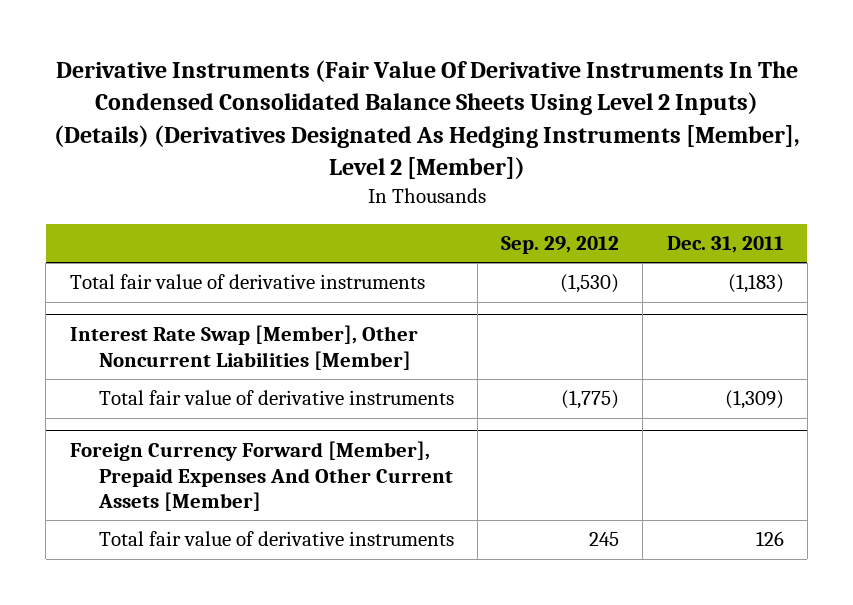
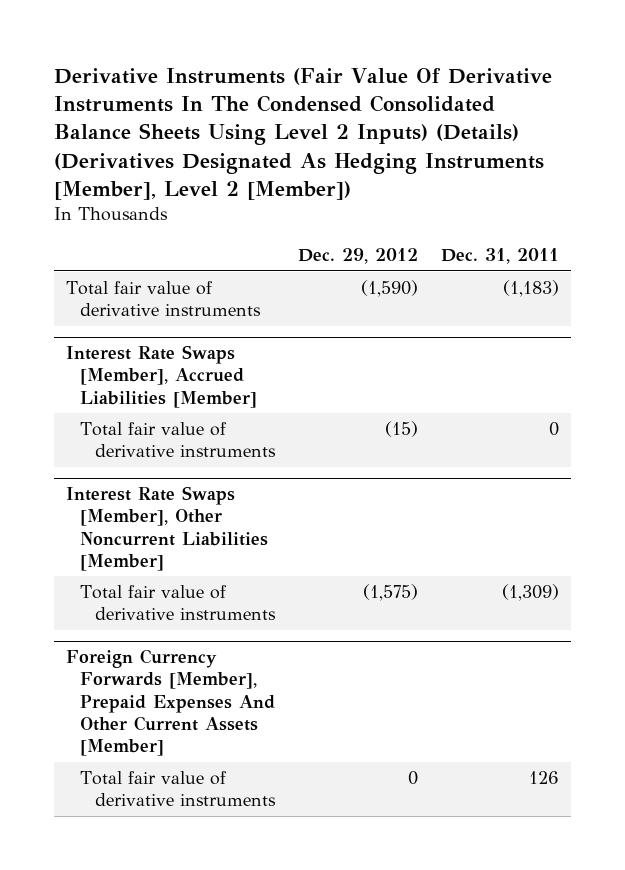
- | Sep. 29, 2012 | Dec. 31, 2011
+ | Dec. 29, 2012 | Dec. 31, 2011
- Interest Rate Swap [Member], Other Noncurrent Liabilities [Member]
+ Interest Rate Swaps [Member], Accrued Liabilities [Member]
+ Total fair value of derivative instruments | (15) | 0
+ Interest Rate Swaps [Member], Other Noncurrent Liabilities [Member]
- Foreign Currency Forward [Member], Prepaid Expenses And Other Current Assets [Member]
+ Foreign Currency Forwards [Member], Prepaid Expenses And Other Current Assets [Member]

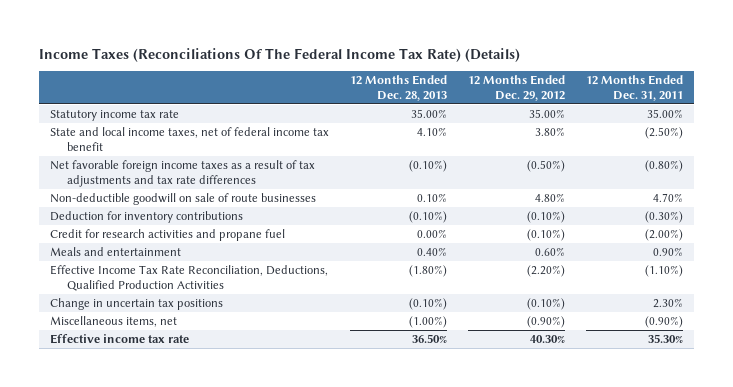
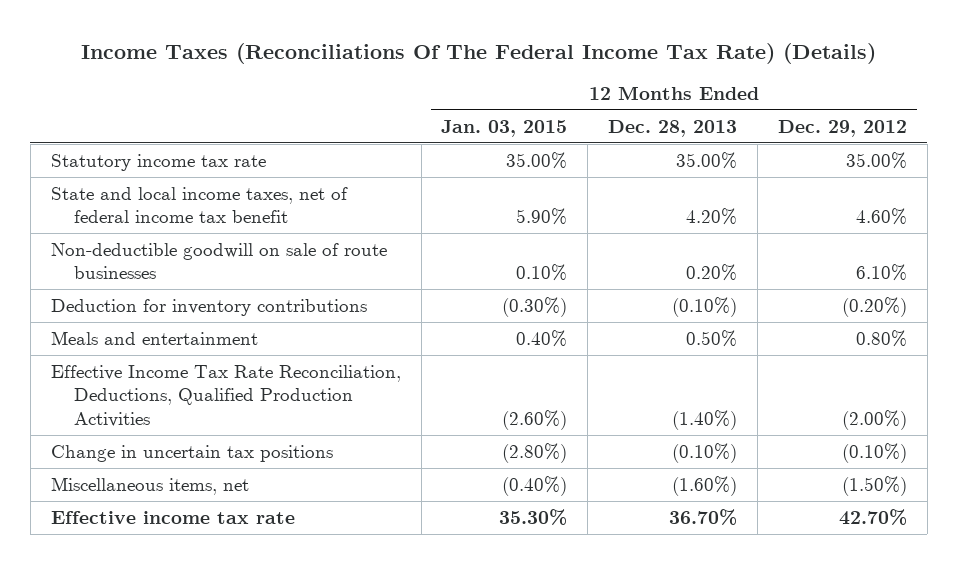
- | 12 Months Ended Dec. 28, 2013 | 12 Months Ended Dec. 29, 2012 | 12 Months Ended Dec. 31, 2011
+ | 12 Months Ended Jan. 03, 2015 | 12 Months Ended Dec. 28, 2013 | 12 Months Ended Dec. 29, 2012
- State and local income taxes, net of federal income tax benefit | 4.10% | 3.80% | (2.50%)
- Net favorable foreign income taxes as a result of tax adjustments and tax rate differences | (0.10%) | (0.50%) | (0.80%)
- Non-deductible goodwill on sale of route businesses | 0.10% | 4.80% | 4.70%
- Deduction for inventory contributions | (0.10%) | (0.10%) | (0.30%)
- Credit for research activities and propane fuel | 0.00% | (0.10%) | (2.00%)
- Meals and entertainment | 0.40% | 0.60% | 0.90%
- Effective Income Tax Rate Reconciliation, Deductions, Qualified Production Activities | (1.80%) | (2.20%) | (1.10%)
+ State and local income taxes, net of federal income tax benefit | 5.90% | 4.20% | 4.60%
+ Non-deductible goodwill on sale of route businesses | 0.10% | 0.20% | 6.10%
+ Deduction for inventory contributions | (0.30%) | (0.10%) | (0.20%)
+ Meals and entertainment | 0.40% | 0.50% | 0.80%
+ Effective Income Tax Rate Reconciliation, Deductions, Qualified Production Activities | (2.60%) | (1.40%) | (2.00%)
- Miscellaneous items, net | (1.00%) | (0.90%) | (0.90%)
- Effective income tax rate | 36.50% | 40.30% | 35.30%
+ Miscellaneous items, net | (0.40%) | (1.60%) | (1.50%)
+ Effective income tax rate | 35.30% | 36.70% | 42.70%

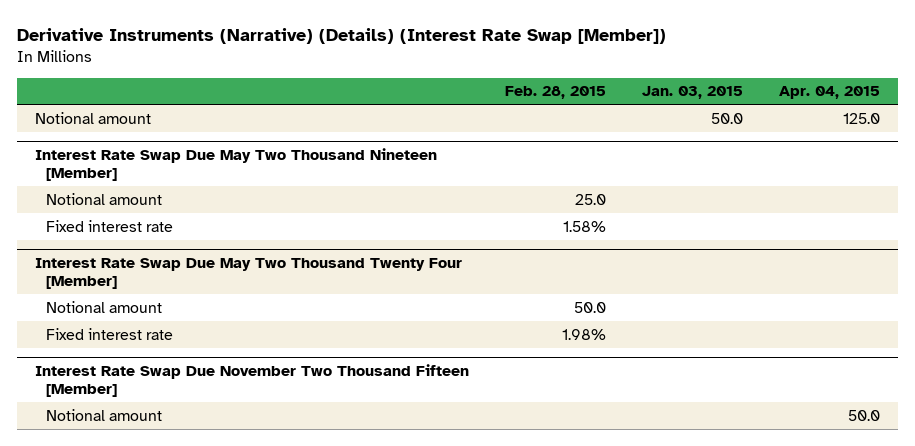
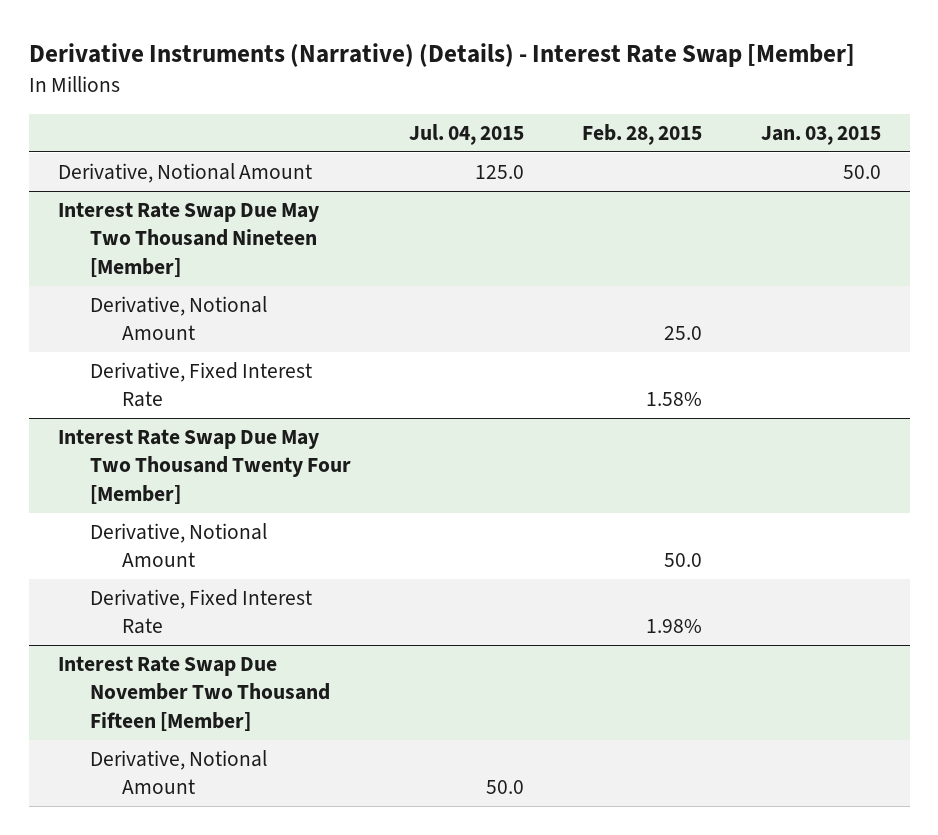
- Derivative Instruments (Narrative) (Details) (Interest Rate Swap [Member])
+ Derivative Instruments (Narrative) (Details) - Interest Rate Swap [Member]
- | Feb. 28, 2015 | Jan. 03, 2015 | Apr. 04, 2015
+ | Jul. 04, 2015 | Feb. 28, 2015 | Jan. 03, 2015
- Notional amount | | 50.0 | 125.0
+ Derivative, Notional Amount | 125.0 | | 50.0
@ Interest Rate Swap Due May Two Thousand Nineteen [Member]
- Notional amount | 25.0 | |
- Fixed interest rate | 1.58% | |
+ Derivative, Notional Amount | | 25.0 |
+ Derivative, Fixed Interest Rate | | 1.58% |
@ Interest Rate Swap Due May Two Thousand Twenty Four [Member]
- Notional amount | 50.0 | |
- Fixed interest rate | 1.98% | |
+ Derivative, Notional Amount | | 50.0 |
+ Derivative, Fixed Interest Rate | | 1.98% |
@ Interest Rate Swap Due November Two Thousand Fifteen [Member]
- Notional amount | | | 50.0
+ Derivative, Notional Amount | 50.0 | |

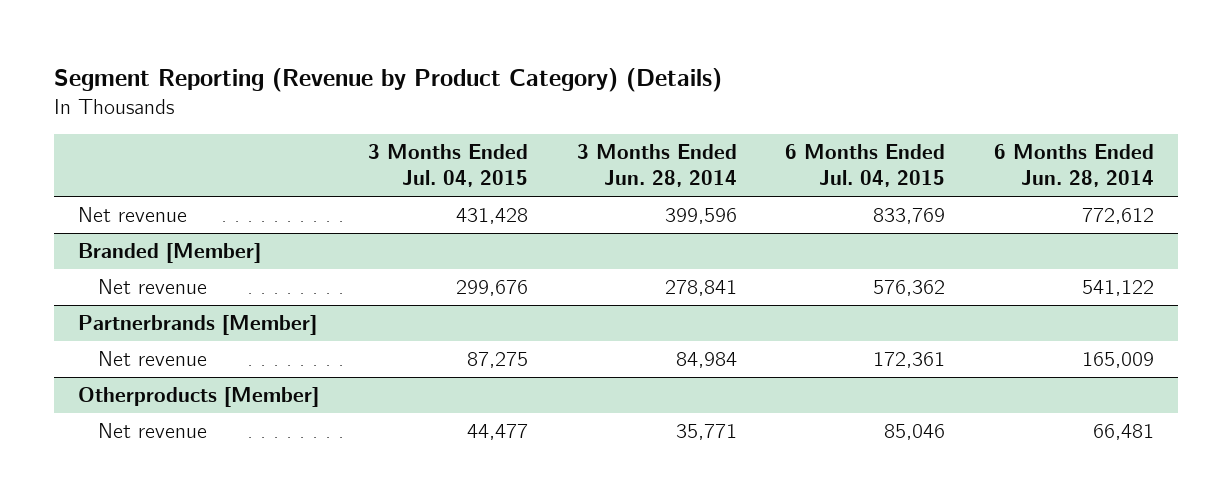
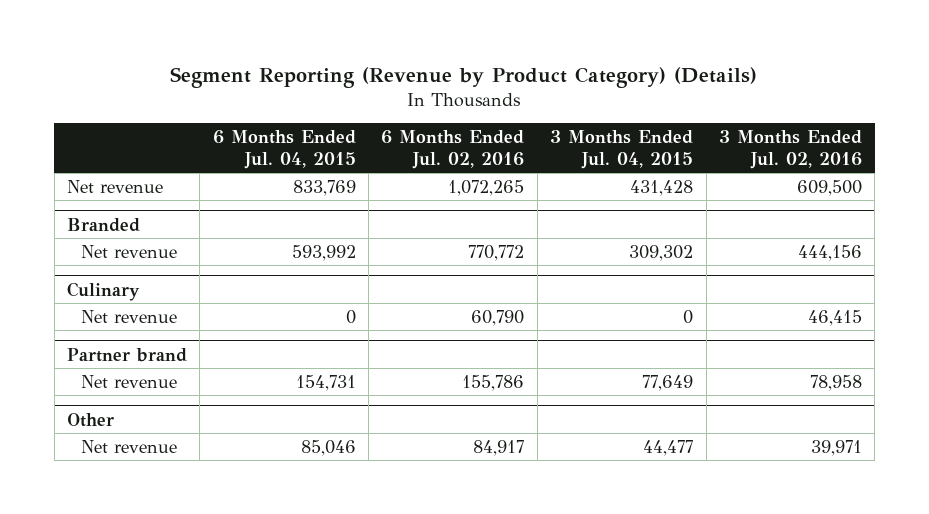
- | 3 Months Ended Jul. 04, 2015 | 3 Months Ended Jun. 28, 2014 | 6 Months Ended Jul. 04, 2015 | 6 Months Ended Jun. 28, 2014
+ | 6 Months Ended Jul. 04, 2015 | 6 Months Ended Jul. 02, 2016 | 3 Months Ended Jul. 04, 2015 | 3 Months Ended Jul. 02, 2016
- Branded [Member]
- Net revenue | 299,676 | 278,841 | 576,362 | 541,122
- Partnerbrands [Member]
- Net revenue | 87,275 | 84,984 | 172,361 | 165,009
- Otherproducts [Member]
+ Branded
+ Net revenue | 593,992 | 770,772 | 309,302 | 444,156
+ Culinary
+ Net revenue | 0 | 60,790 | 0 | 46,415
+ Partner brand
+ Net revenue | 154,731 | 155,786 | 77,649 | 78,958
+ Other

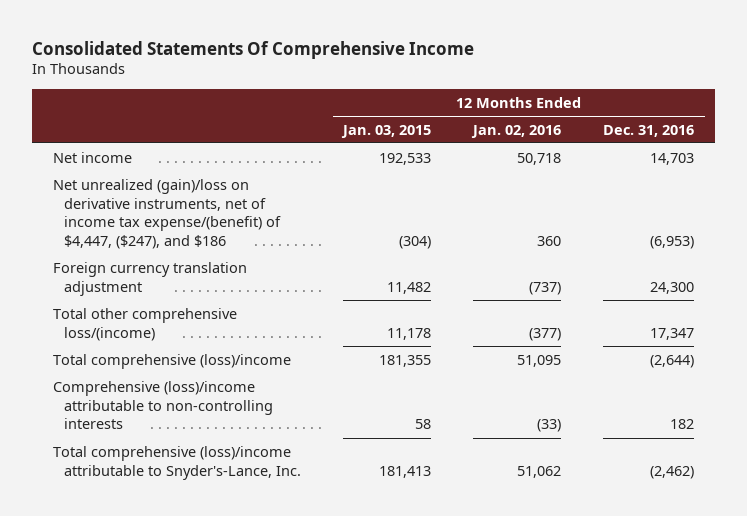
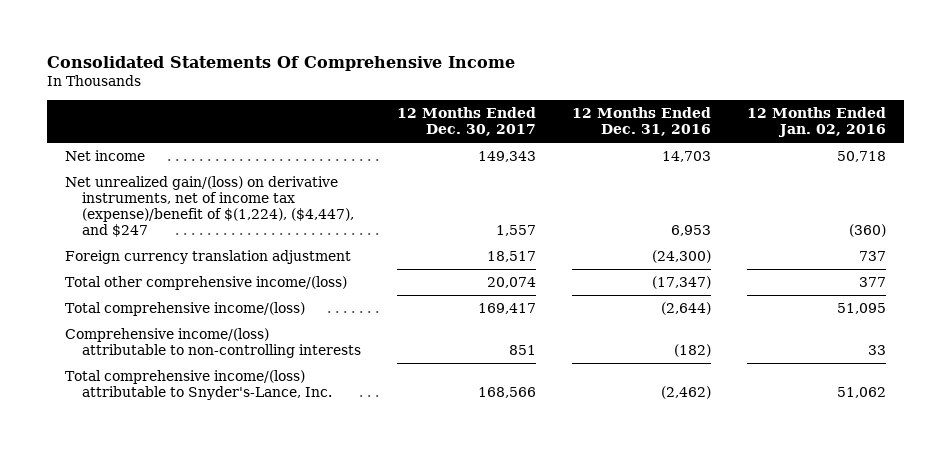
- | 12 Months Ended Jan. 03, 2015 | 12 Months Ended Jan. 02, 2016 | 12 Months Ended Dec. 31, 2016
+ | 12 Months Ended Dec. 30, 2017 | 12 Months Ended Dec. 31, 2016 | 12 Months Ended Jan. 02, 2016
- Net unrealized (gain)/loss on derivative instruments, net of income tax expense/(benefit) of $4,447, ($247), and $186 | (304) | 360 | (6,953)
- Foreign currency translation adjustment | 11,482 | (737) | 24,300
- Total other comprehensive loss/(income) | 11,178 | (377) | 17,347
- Total comprehensive (loss)/income | 181,355 | 51,095 | (2,644)
- Comprehensive (loss)/income attributable to non-controlling interests | 58 | (33) | 182
- Total comprehensive (loss)/income attributable to Snyder's-Lance, Inc. | 181,413 | 51,062 | (2,462)
+ Net unrealized gain/(loss) on derivative instruments, net of income tax (expense)/benefit of $(1,224), ($4,447), and $247 | 1,557 | 6,953 | (360)
+ Foreign currency translation adjustment | 18,517 | (24,300) | 737
+ Total other comprehensive income/(loss) | 20,074 | (17,347) | 377
+ Total comprehensive income/(loss) | 169,417 | (2,644) | 51,095
+ Comprehensive income/(loss) attributable to non-controlling interests | 851 | (182) | 33
+ Total comprehensive income/(loss) attributable to Snyder's-Lance, Inc. | 168,566 | (2,462) | 51,062

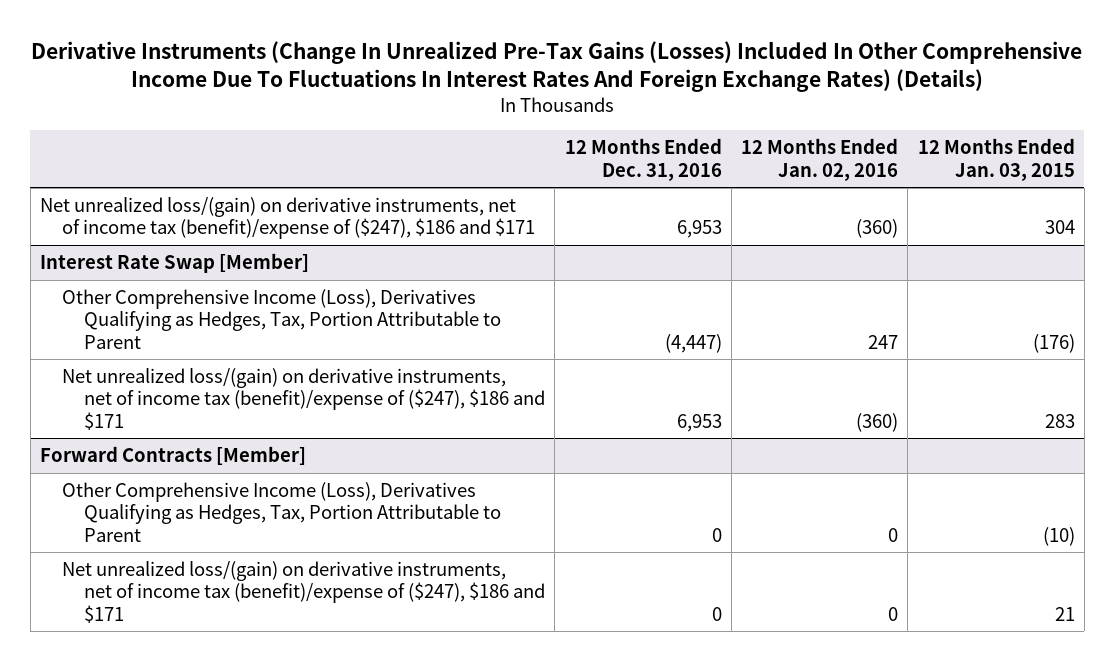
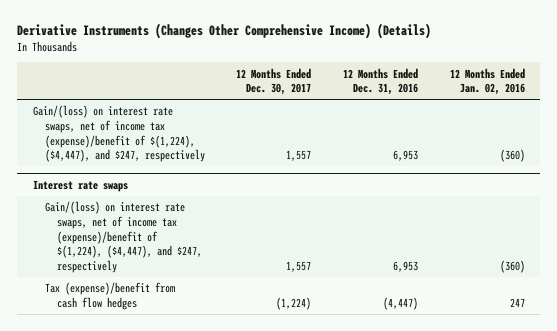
- Derivative Instruments (Change In Unrealized Pre-Tax Gains (Losses) Included In Other Comprehensive Income Due To Fluctuations In Interest Rates And Foreign Exchange Rates) (Details)
+ Derivative Instruments (Changes Other Comprehensive Income) (Details)
- | 12 Months Ended Dec. 31, 2016 | 12 Months Ended Jan. 02, 2016 | 12 Months Ended Jan. 03, 2015
+ | 12 Months Ended Dec. 30, 2017 | 12 Months Ended Dec. 31, 2016 | 12 Months Ended Jan. 02, 2016
- Net unrealized loss/(gain) on derivative instruments, net of income tax (benefit)/expense of ($247), $186 and $171 | 6,953 | (360) | 304
- Interest Rate Swap [Member]
- Other Comprehensive Income (Loss), Derivatives Qualifying as Hedges, Tax, Portion Attributable to Parent | (4,447) | 247 | (176)
- Net unrealized loss/(gain) on derivative instruments, net of income tax (benefit)/expense of ($247), $186 and $171 | 6,953 | (360) | 283
- Forward Contracts [Member]
- Other Comprehensive Income (Loss), Derivatives Qualifying as Hedges, Tax, Portion Attributable to Parent | 0 | 0 | (10)
- Net unrealized loss/(gain) on derivative instruments, net of income tax (benefit)/expense of ($247), $186 and $171 | 0 | 0 | 21
+ Gain/(loss) on interest rate swaps, net of income tax (expense)/benefit of $(1,224), ($4,447), and $247, respectively | 1,557 | 6,953 | (360)
+ Interest rate swaps
+ Gain/(loss) on interest rate swaps, net of income tax (expense)/benefit of $(1,224), ($4,447), and $247, respectively | 1,557 | 6,953 | (360)
+ Tax (expense)/benefit from cash flow hedges | (1,224) | (4,447) | 247

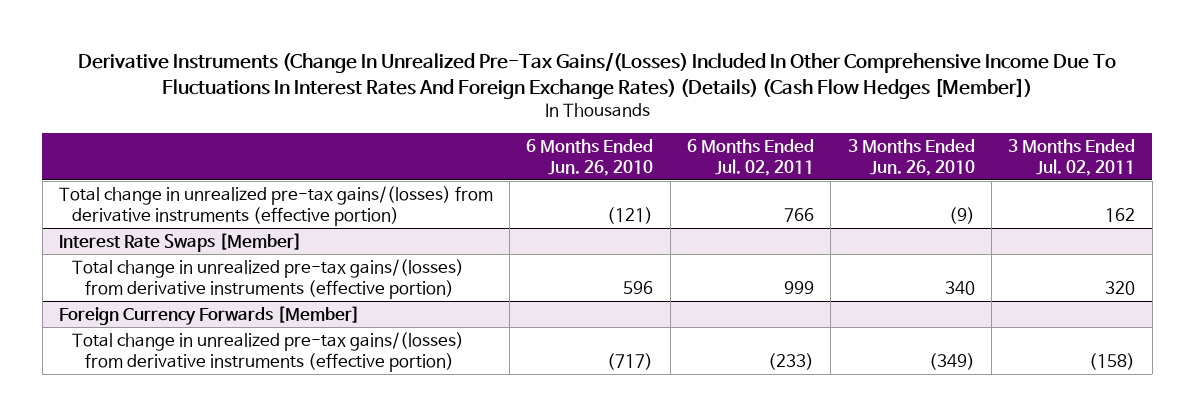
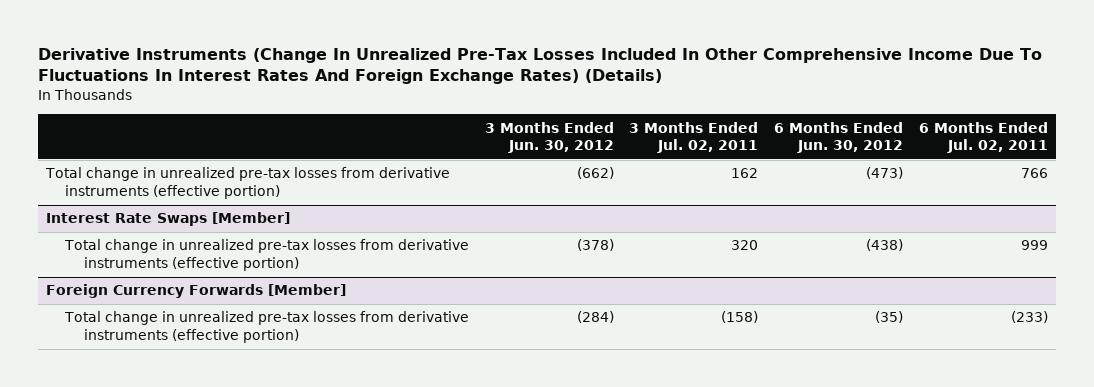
- Derivative Instruments (Change In Unrealized Pre-Tax Gains/(Losses) Included In Other Comprehensive Income Due To Fluctuations In Interest Rates And Foreign Exchange Rates) (Details) (Cash Flow Hedges [Member])
+ Derivative Instruments (Change In Unrealized Pre-Tax Losses Included In Other Comprehensive Income Due To Fluctuations In Interest Rates And Foreign Exchange Rates) (Details)
- | 6 Months Ended Jun. 26, 2010 | 6 Months Ended Jul. 02, 2011 | 3 Months Ended Jun. 26, 2010 | 3 Months Ended Jul. 02, 2011
+ | 3 Months Ended Jun. 30, 2012 | 3 Months Ended Jul. 02, 2011 | 6 Months Ended Jun. 30, 2012 | 6 Months Ended Jul. 02, 2011
- Total change in unrealized pre-tax gains/(losses) from derivative instruments (effective portion) | (121) | 766 | (9) | 162
+ Total change in unrealized pre-tax losses from derivative instruments (effective portion) | (662) | 162 | (473) | 766
@ Interest Rate Swaps [Member]
- Total change in unrealized pre-tax gains/(losses) from derivative instruments (effective portion) | 596 | 999 | 340 | 320
+ Total change in unrealized pre-tax losses from derivative instruments (effective portion) | (378) | 320 | (438) | 999
@ Foreign Currency Forwards [Member]
- Total change in unrealized pre-tax gains/(losses) from derivative instruments (effective portion) | (717) | (233) | (349) | (158)
+ Total change in unrealized pre-tax losses from derivative instruments (effective portion) | (284) | (158) | (35) | (233)

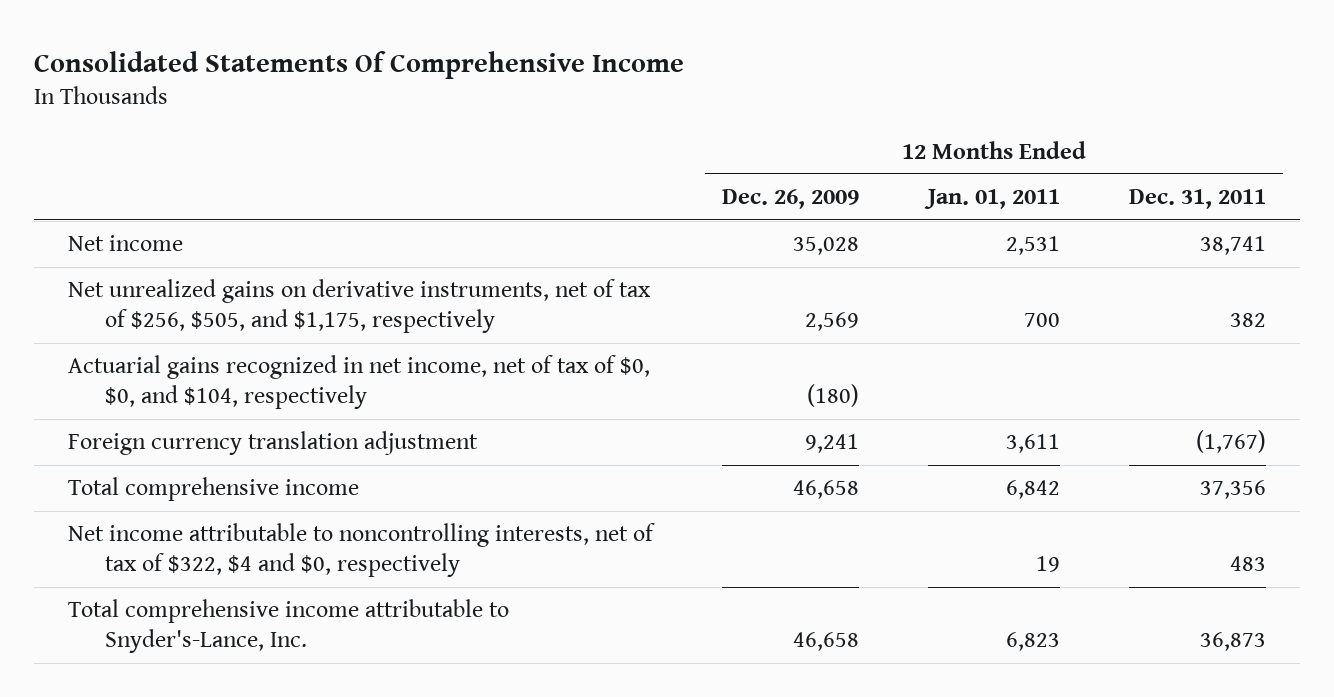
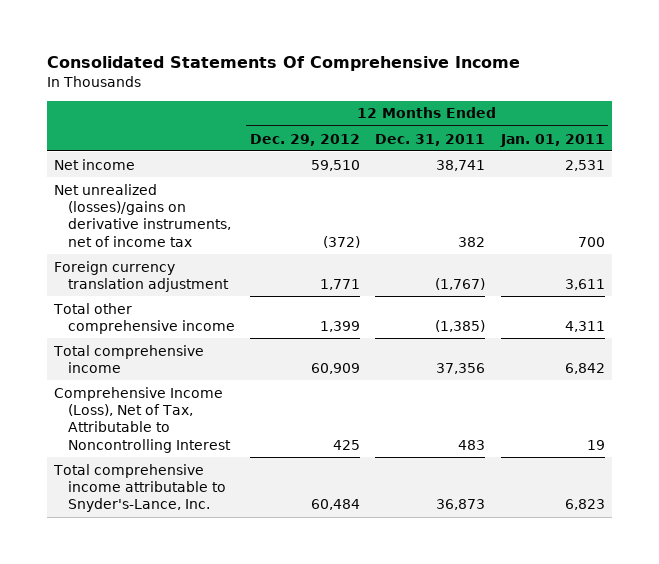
- | 12 Months Ended Dec. 26, 2009 | 12 Months Ended Jan. 01, 2011 | 12 Months Ended Dec. 31, 2011
+ | 12 Months Ended Dec. 29, 2012 | 12 Months Ended Dec. 31, 2011 | 12 Months Ended Jan. 01, 2011
- Net unrealized gains on derivative instruments, net of tax of $256, $505, and $1,175, respectively | 2,569 | 700 | 382
- Actuarial gains recognized in net income, net of tax of $0, $0, and $104, respectively | (180) | |
+ Net unrealized (losses)/gains on derivative instruments, net of income tax | (372) | 382 | 700
+ Total other comprehensive income | 1,399 | (1,385) | 4,311
- Net income attributable to noncontrolling interests, net of tax of $322, $4 and $0, respectively | | 19 | 483
+ Comprehensive Income (Loss), Net of Tax, Attributable to Noncontrolling Interest | 425 | 483 | 19

